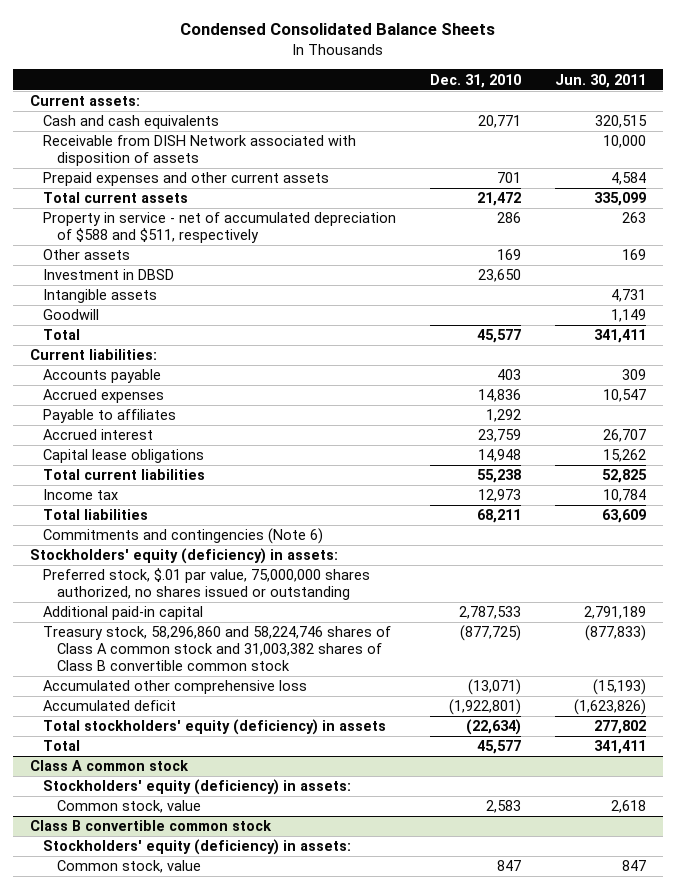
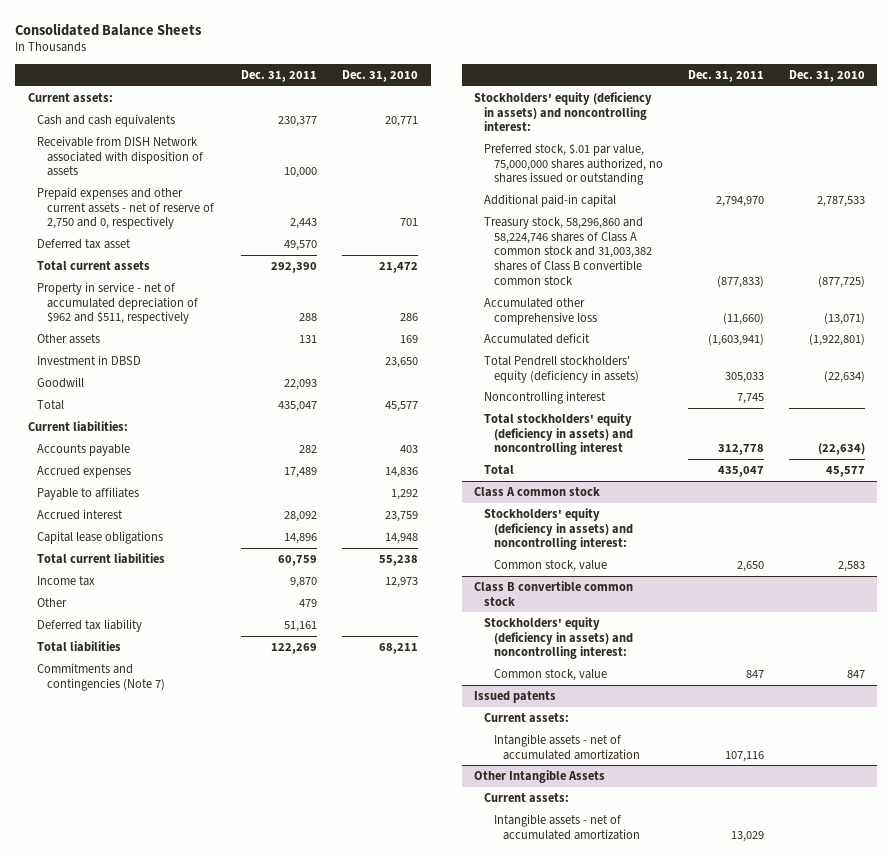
- Condensed Consolidated Balance Sheets
+ Consolidated Balance Sheets
- | Dec. 31, 2010 | Jun. 30, 2011
+ | Dec. 31, 2011 | Dec. 31, 2010
- Prepaid expenses and other current assets | 701 | 4,584
+ Prepaid expenses and other current assets - net of reserve of 2,750 and 0, respectively | 2,443 | 701
+ Deferred tax asset | 49,570 |
- Property in service - net of accumulated depreciation of $588 and $511, respectively | 286 | 263
+ Property in service - net of accumulated depreciation of $962 and $511, respectively | 288 | 286
- Intangible assets | | 4,731
+ Other | 479 |
+ Deferred tax liability | 51,161 |
- Commitments and contingencies (Note 6)
- Stockholders' equity (deficiency) in assets:
+ Commitments and contingencies (Note 7)
+ Stockholders' equity (deficiency in assets) and noncontrolling interest:
- Total stockholders' equity (deficiency) in assets | (22,634) | 277,802
+ Total Pendrell stockholders' equity (deficiency in assets) | 305,033 | (22,634)
+ Noncontrolling interest | 7,745 |
+ Total stockholders' equity (deficiency in assets) and noncontrolling interest | 312,778 | (22,634)
@ Class A common stock
- Stockholders' equity (deficiency) in assets:
+ Stockholders' equity (deficiency in assets) and noncontrolling interest:
@ Class B convertible common stock
- Stockholders' equity (deficiency) in assets:
+ Stockholders' equity (deficiency in assets) and noncontrolling interest:
+ Issued patents
+ Current assets:
+ Intangible assets - net of accumulated amortization | 107,116 |
+ Other Intangible Assets
+ Current assets:
+ Intangible assets - net of accumulated amortization | 13,029 |

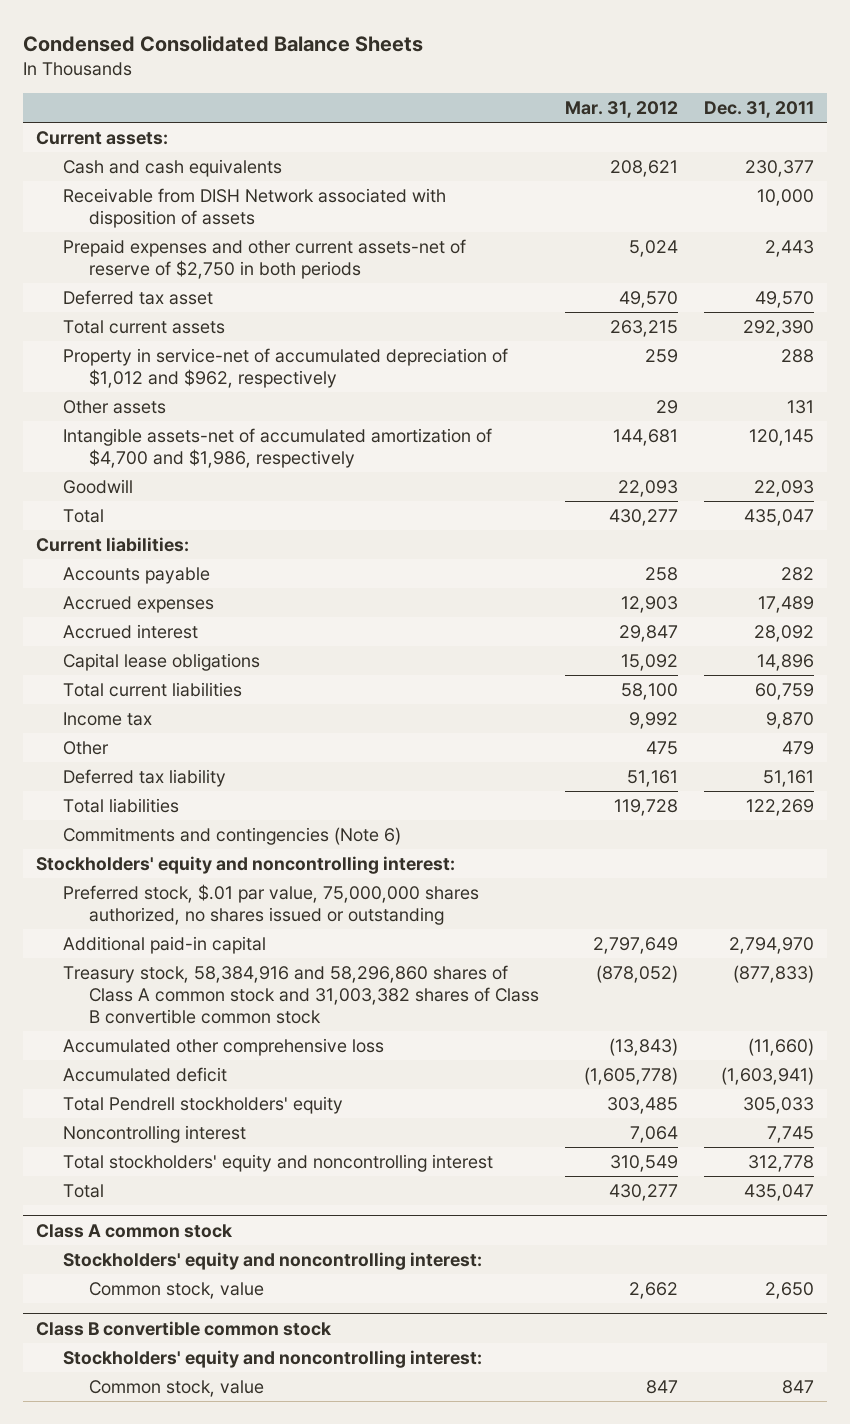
- Consolidated Balance Sheets
+ Condensed Consolidated Balance Sheets
- | Dec. 31, 2011 | Dec. 31, 2010
+ | Mar. 31, 2012 | Dec. 31, 2011
- Prepaid expenses and other current assets - net of reserve of 2,750 and 0, respectively | 2,443 | 701
+ Prepaid expenses and other current assets-net of reserve of $2,750 in both periods | 5,024 | 2,443
- Property in service - net of accumulated depreciation of $962 and $511, respectively | 288 | 286
+ Property in service-net of accumulated depreciation of $1,012 and $962, respectively | 259 | 288
- Investment in DBSD | | 23,650
+ Intangible assets-net of accumulated amortization of $4,700 and $1,986, respectively | 144,681 | 120,145
- Payable to affiliates | | 1,292
- Commitments and contingencies (Note 7)
- Stockholders' equity (deficiency in assets) and noncontrolling interest:
+ Commitments and contingencies (Note 6)
+ Stockholders' equity and noncontrolling interest:
- Treasury stock, 58,296,860 and 58,224,746 shares of Class A common stock and 31,003,382 shares of Class B convertible common stock | (877,833) | (877,725)
+ Treasury stock, 58,384,916 and 58,296,860 shares of Class A common stock and 31,003,382 shares of Class B convertible common stock | (878,052) | (877,833)
- Total Pendrell stockholders' equity (deficiency in assets) | 305,033 | (22,634)
+ Total Pendrell stockholders' equity | 303,485 | 305,033
- Total stockholders' equity (deficiency in assets) and noncontrolling interest | 312,778 | (22,634)
+ Total stockholders' equity and noncontrolling interest | 310,549 | 312,778
@ Class A common stock
- Stockholders' equity (deficiency in assets) and noncontrolling interest:
+ Stockholders' equity and noncontrolling interest:
@ Class B convertible common stock
- Stockholders' equity (deficiency in assets) and noncontrolling interest:
+ Stockholders' equity and noncontrolling interest:
- Issued patents
- Current assets:
- Intangible assets - net of accumulated amortization | 107,116 |
- Other Intangible Assets
- Current assets:
- Intangible assets - net of accumulated amortization | 13,029 |

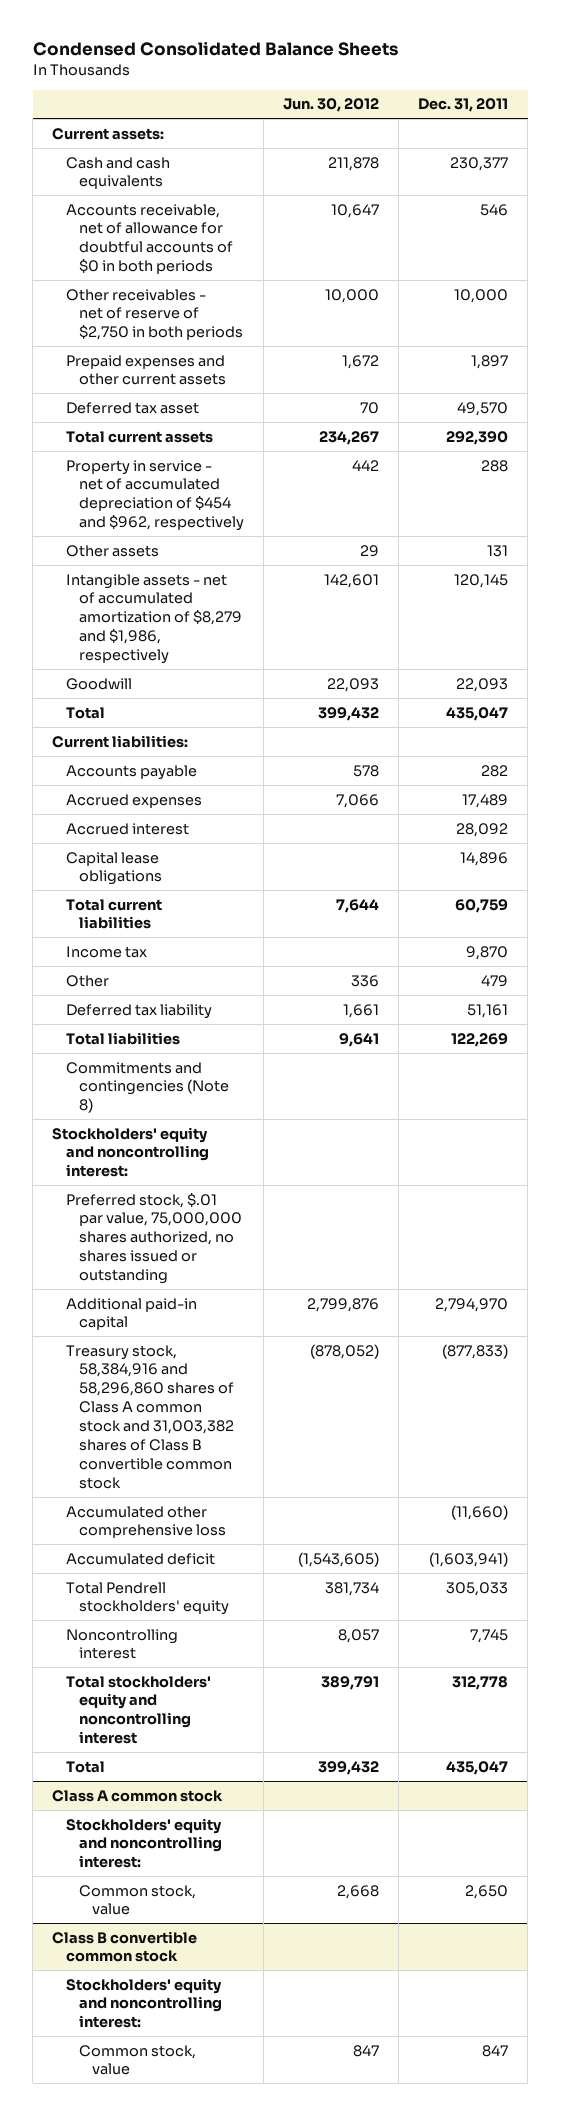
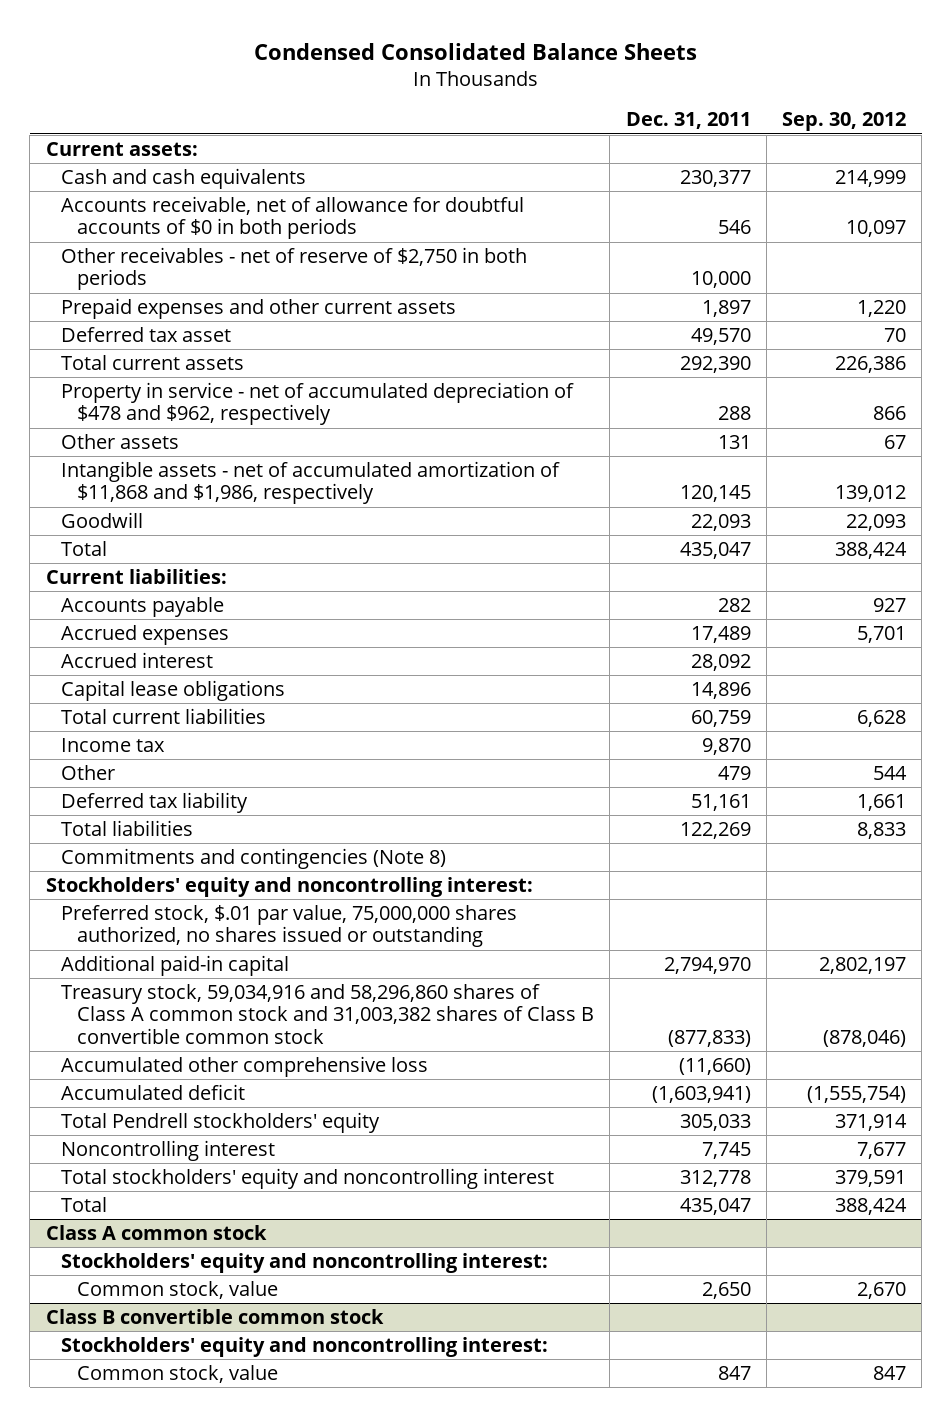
- | Jun. 30, 2012 | Dec. 31, 2011
+ | Dec. 31, 2011 | Sep. 30, 2012
- Property in service - net of accumulated depreciation of $454 and $962, respectively | 442 | 288
+ Property in service - net of accumulated depreciation of $478 and $962, respectively | 288 | 866
- Intangible assets - net of accumulated amortization of $8,279 and $1,986, respectively | 142,601 | 120,145
+ Intangible assets - net of accumulated amortization of $11,868 and $1,986, respectively | 120,145 | 139,012
- Treasury stock, 58,384,916 and 58,296,860 shares of Class A common stock and 31,003,382 shares of Class B convertible common stock | (878,052) | (877,833)
+ Treasury stock, 59,034,916 and 58,296,860 shares of Class A common stock and 31,003,382 shares of Class B convertible common stock | (877,833) | (878,046)

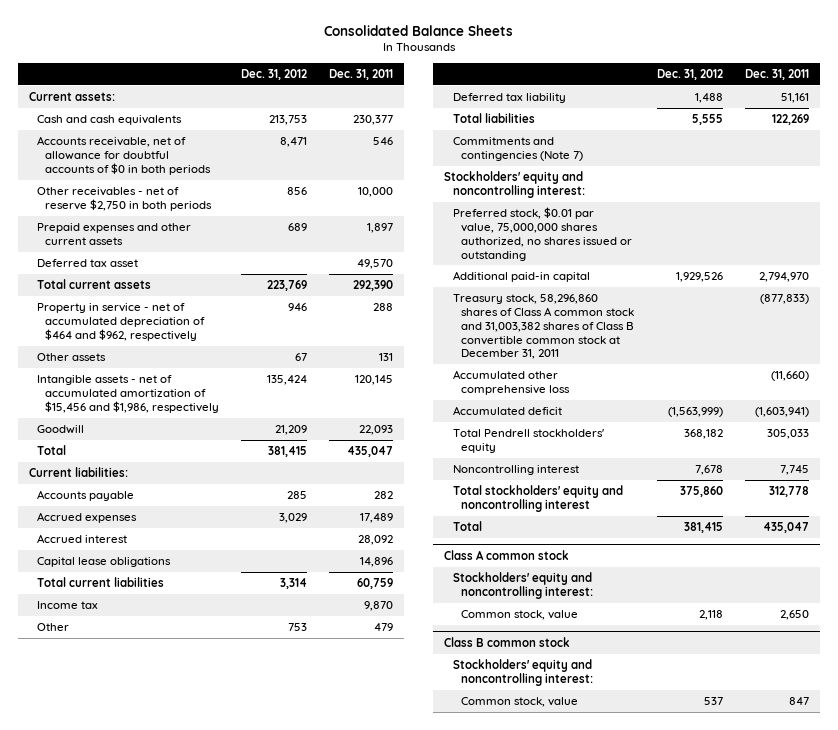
- Condensed Consolidated Balance Sheets
+ Consolidated Balance Sheets
- | Dec. 31, 2011 | Sep. 30, 2012
+ | Dec. 31, 2012 | Dec. 31, 2011
- Other receivables - net of reserve of $2,750 in both periods | 10,000 |
+ Other receivables - net of reserve $2,750 in both periods | 856 | 10,000
- Property in service - net of accumulated depreciation of $478 and $962, respectively | 288 | 866
+ Property in service - net of accumulated depreciation of $464 and $962, respectively | 946 | 288
- Intangible assets - net of accumulated amortization of $11,868 and $1,986, respectively | 120,145 | 139,012
+ Intangible assets - net of accumulated amortization of $15,456 and $1,986, respectively | 135,424 | 120,145
- Commitments and contingencies (Note 8)
+ Commitments and contingencies (Note 7)
- Preferred stock, $.01 par value, 75,000,000 shares authorized, no shares issued or outstanding
+ Preferred stock, $0.01 par value, 75,000,000 shares authorized, no shares issued or outstanding
- Treasury stock, 59,034,916 and 58,296,860 shares of Class A common stock and 31,003,382 shares of Class B convertible common stock | (877,833) | (878,046)
+ Treasury stock, 58,296,860 shares of Class A common stock and 31,003,382 shares of Class B convertible common stock at December 31, 2011 | | (877,833)
- Class B convertible common stock
+ Class B common stock

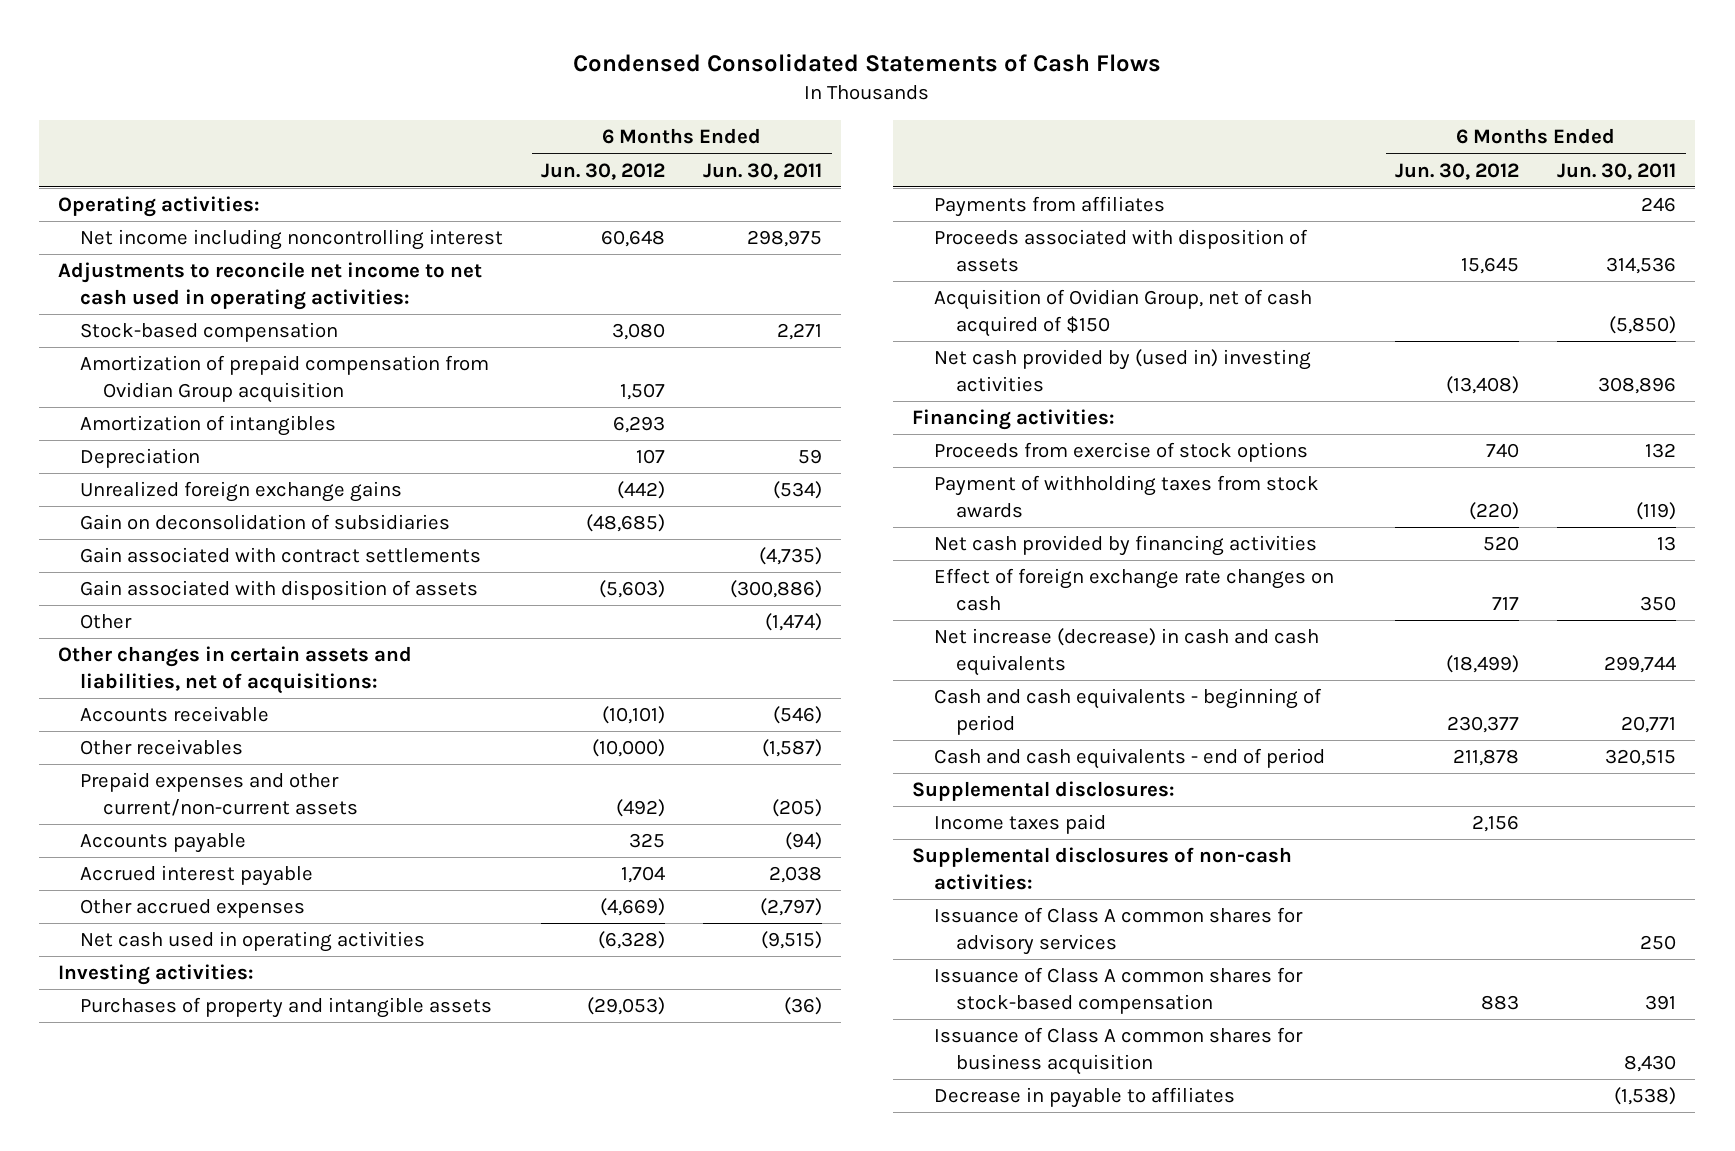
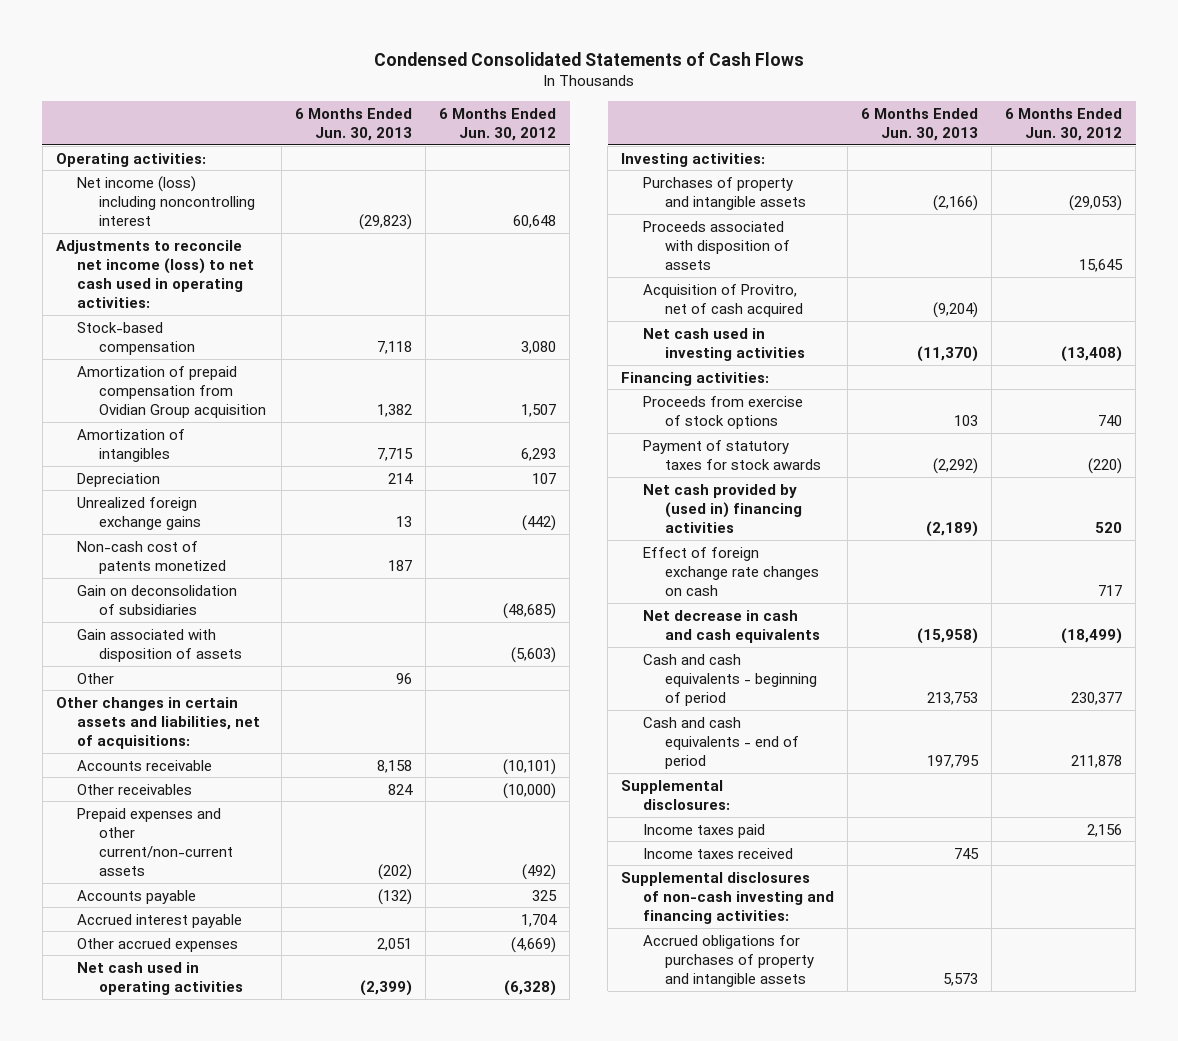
- | 6 Months Ended Jun. 30, 2012 | 6 Months Ended Jun. 30, 2011
+ | 6 Months Ended Jun. 30, 2013 | 6 Months Ended Jun. 30, 2012
- Net income including noncontrolling interest | 60,648 | 298,975
- Adjustments to reconcile net income to net cash used in operating activities:
+ Net income (loss) including noncontrolling interest | (29,823) | 60,648
+ Adjustments to reconcile net income (loss) to net cash used in operating activities:
+ Non-cash cost of patents monetized | 187 |
- Gain associated with contract settlements | | (4,735)
- Payments from affiliates | | 246
- Acquisition of Ovidian Group, net of cash acquired of $150 | | (5,850)
- Net cash provided by (used in) investing activities | (13,408) | 308,896
+ Acquisition of Provitro, net of cash acquired | (9,204) |
+ Net cash used in investing activities | (11,370) | (13,408)
- Payment of withholding taxes from stock awards | (220) | (119)
- Net cash provided by financing activities | 520 | 13
+ Payment of statutory taxes for stock awards | (2,292) | (220)
+ Net cash provided by (used in) financing activities | (2,189) | 520
- Net increase (decrease) in cash and cash equivalents | (18,499) | 299,744
+ Net decrease in cash and cash equivalents | (15,958) | (18,499)
- Supplemental disclosures of non-cash activities:
- Issuance of Class A common shares for advisory services | | 250
- Issuance of Class A common shares for stock-based compensation | 883 | 391
- Issuance of Class A common shares for business acquisition | | 8,430
- Decrease in payable to affiliates | | (1,538)
+ Income taxes received | 745 |
+ Supplemental disclosures of non-cash investing and financing activities:
+ Accrued obligations for purchases of property and intangible assets | 5,573 |

